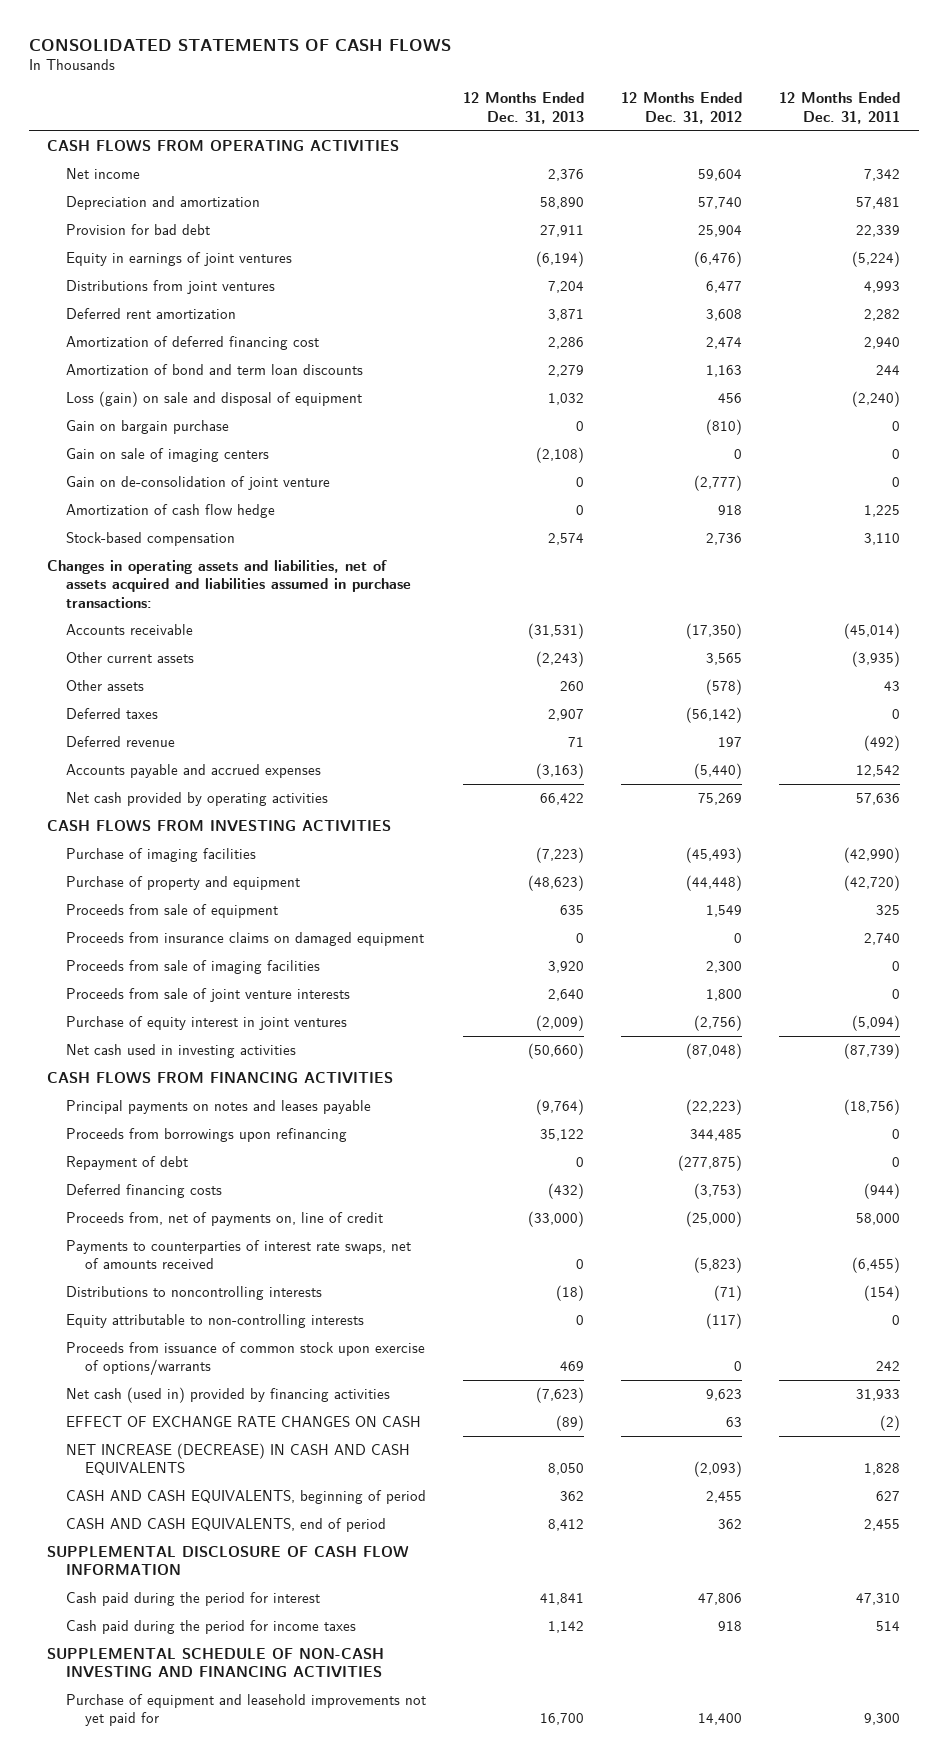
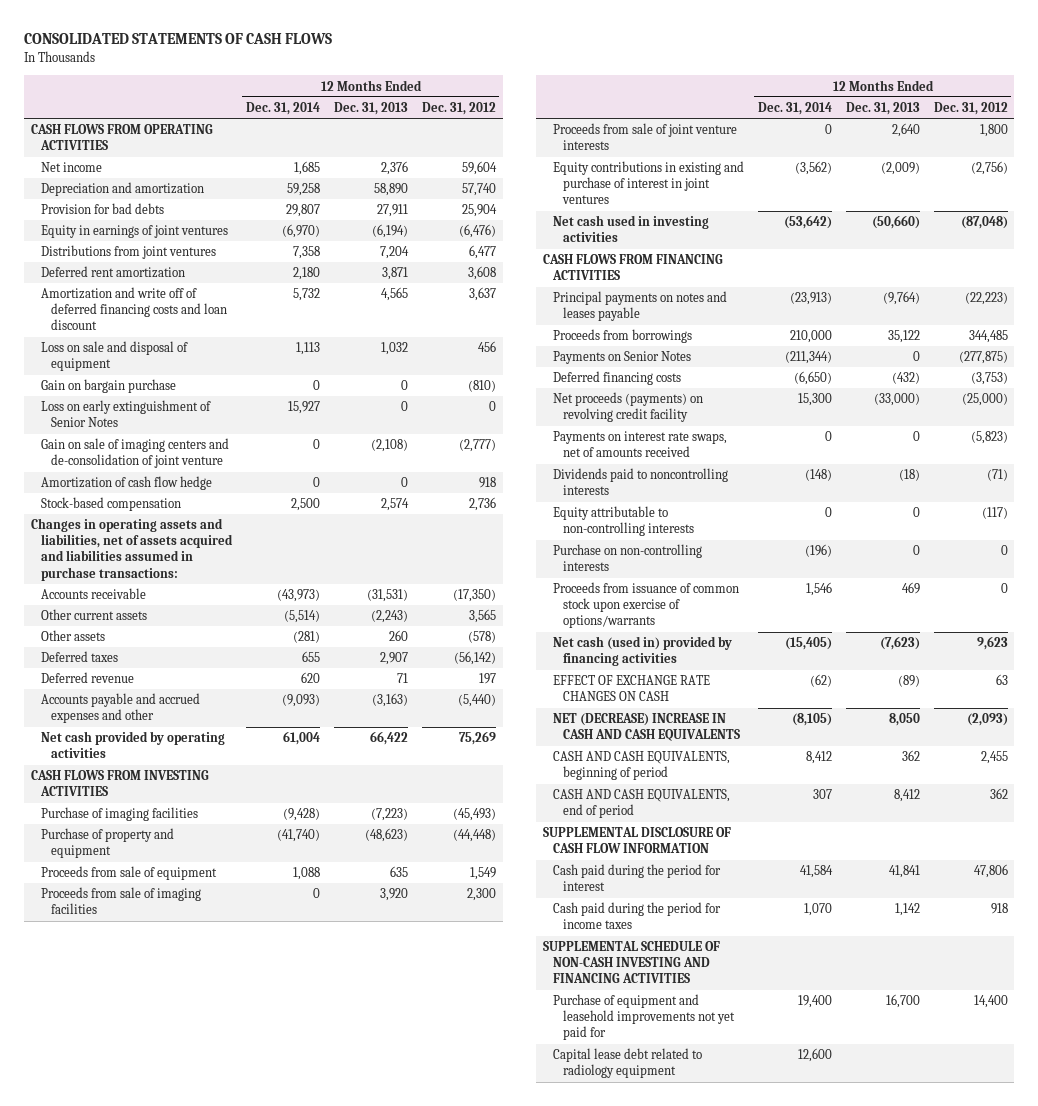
- | 12 Months Ended Dec. 31, 2013 | 12 Months Ended Dec. 31, 2012 | 12 Months Ended Dec. 31, 2011
+ | 12 Months Ended Dec. 31, 2014 | 12 Months Ended Dec. 31, 2013 | 12 Months Ended Dec. 31, 2012
- Provision for bad debt | 27,911 | 25,904 | 22,339
+ Provision for bad debts | 29,807 | 27,911 | 25,904
- Amortization of deferred financing cost | 2,286 | 2,474 | 2,940
- Amortization of bond and term loan discounts | 2,279 | 1,163 | 244
- Loss (gain) on sale and disposal of equipment | 1,032 | 456 | (2,240)
+ Amortization and write off of deferred financing costs and loan discount | 5,732 | 4,565 | 3,637
+ Loss on sale and disposal of equipment | 1,113 | 1,032 | 456
- Gain on sale of imaging centers | (2,108) | 0 | 0
- Gain on de-consolidation of joint venture | 0 | (2,777) | 0
+ Loss on early extinguishment of Senior Notes | 15,927 | 0 | 0
+ Gain on sale of imaging centers and de-consolidation of joint venture | 0 | (2,108) | (2,777)
- Accounts payable and accrued expenses | (3,163) | (5,440) | 12,542
+ Accounts payable and accrued expenses and other | (9,093) | (3,163) | (5,440)
- Proceeds from insurance claims on damaged equipment | 0 | 0 | 2,740
- Purchase of equity interest in joint ventures | (2,009) | (2,756) | (5,094)
+ Equity contributions in existing and purchase of interest in joint ventures | (3,562) | (2,009) | (2,756)
- Proceeds from borrowings upon refinancing | 35,122 | 344,485 | 0
- Repayment of debt | 0 | (277,875) | 0
+ Proceeds from borrowings | 210,000 | 35,122 | 344,485
+ Payments on Senior Notes | (211,344) | 0 | (277,875)
- Proceeds from, net of payments on, line of credit | (33,000) | (25,000) | 58,000
- Payments to counterparties of interest rate swaps, net of amounts received | 0 | (5,823) | (6,455)
- Distributions to noncontrolling interests | (18) | (71) | (154)
+ Net proceeds (payments) on revolving credit facility | 15,300 | (33,000) | (25,000)
+ Payments on interest rate swaps, net of amounts received | 0 | 0 | (5,823)
+ Dividends paid to noncontrolling interests | (148) | (18) | (71)
+ Purchase on non-controlling interests | (196) | 0 | 0
- NET INCREASE (DECREASE) IN CASH AND CASH EQUIVALENTS | 8,050 | (2,093) | 1,828
+ NET (DECREASE) INCREASE IN CASH AND CASH EQUIVALENTS | (8,105) | 8,050 | (2,093)
+ Capital lease debt related to radiology equipment | 12,600 | |

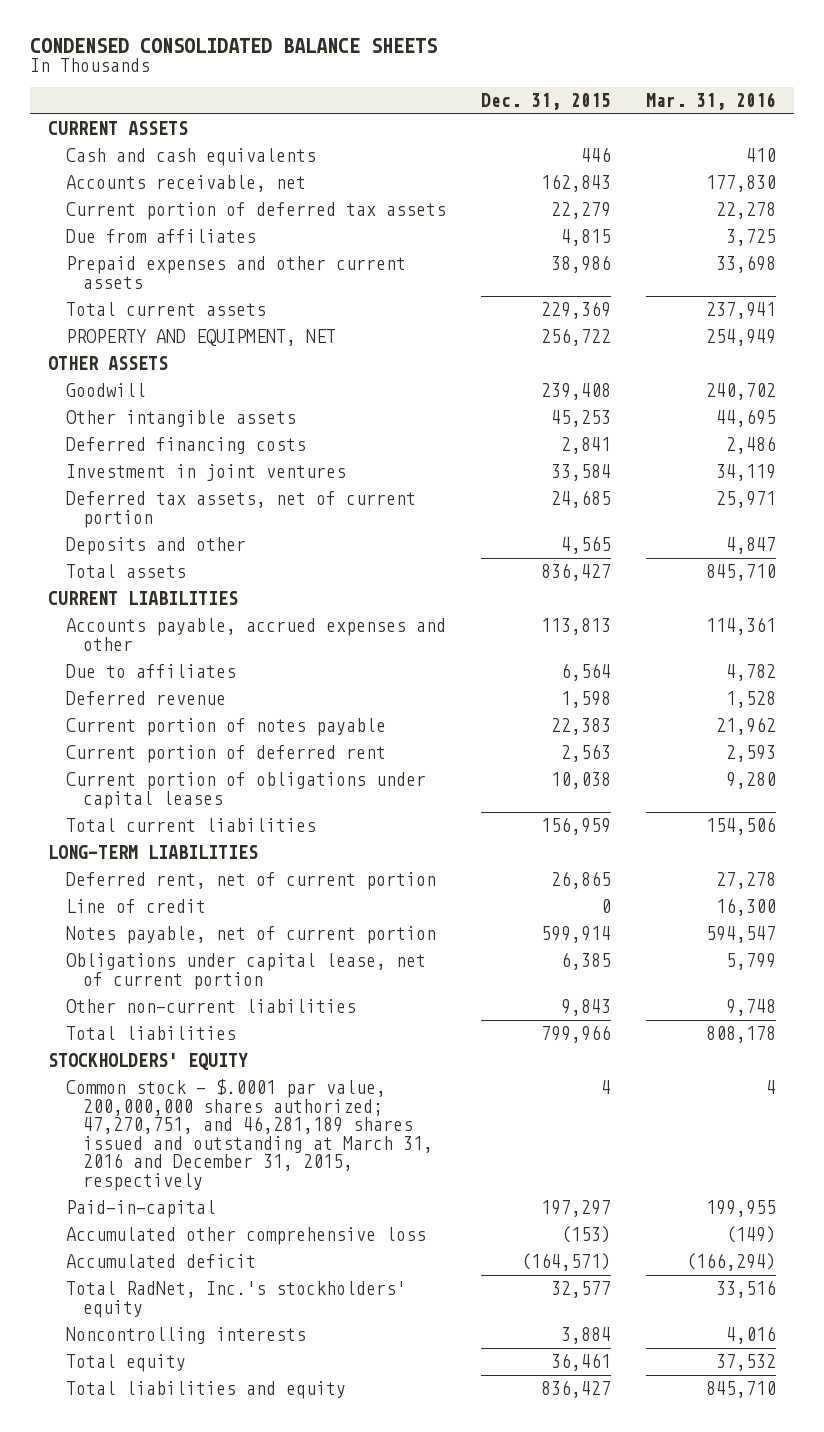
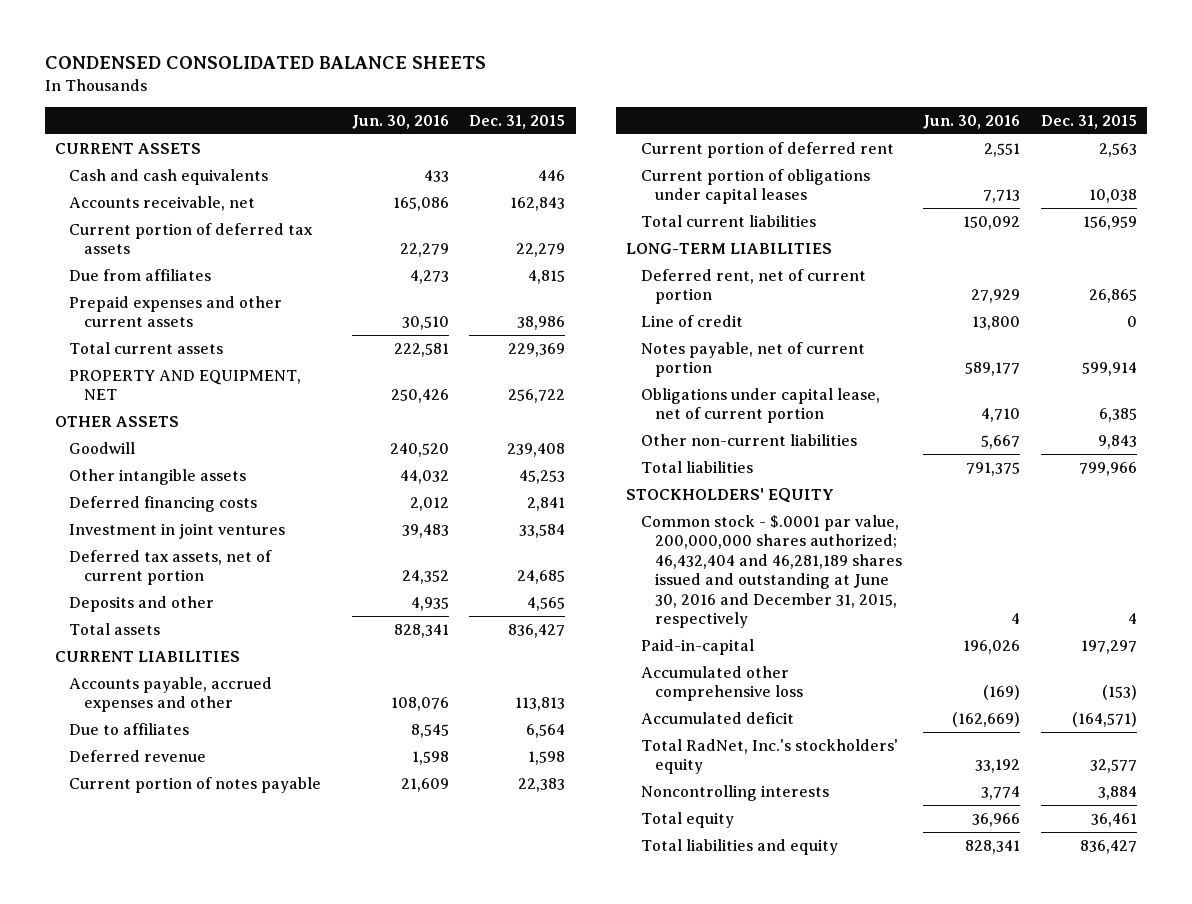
- | Dec. 31, 2015 | Mar. 31, 2016
+ | Jun. 30, 2016 | Dec. 31, 2015
- Common stock - $.0001 par value, 200,000,000 shares authorized; 47,270,751, and 46,281,189 shares issued and outstanding at March 31, 2016 and December 31, 2015, respectively | 4 | 4
+ Common stock - $.0001 par value, 200,000,000 shares authorized; 46,432,404 and 46,281,189 shares issued and outstanding at June 30, 2016 and December 31, 2015, respectively | 4 | 4

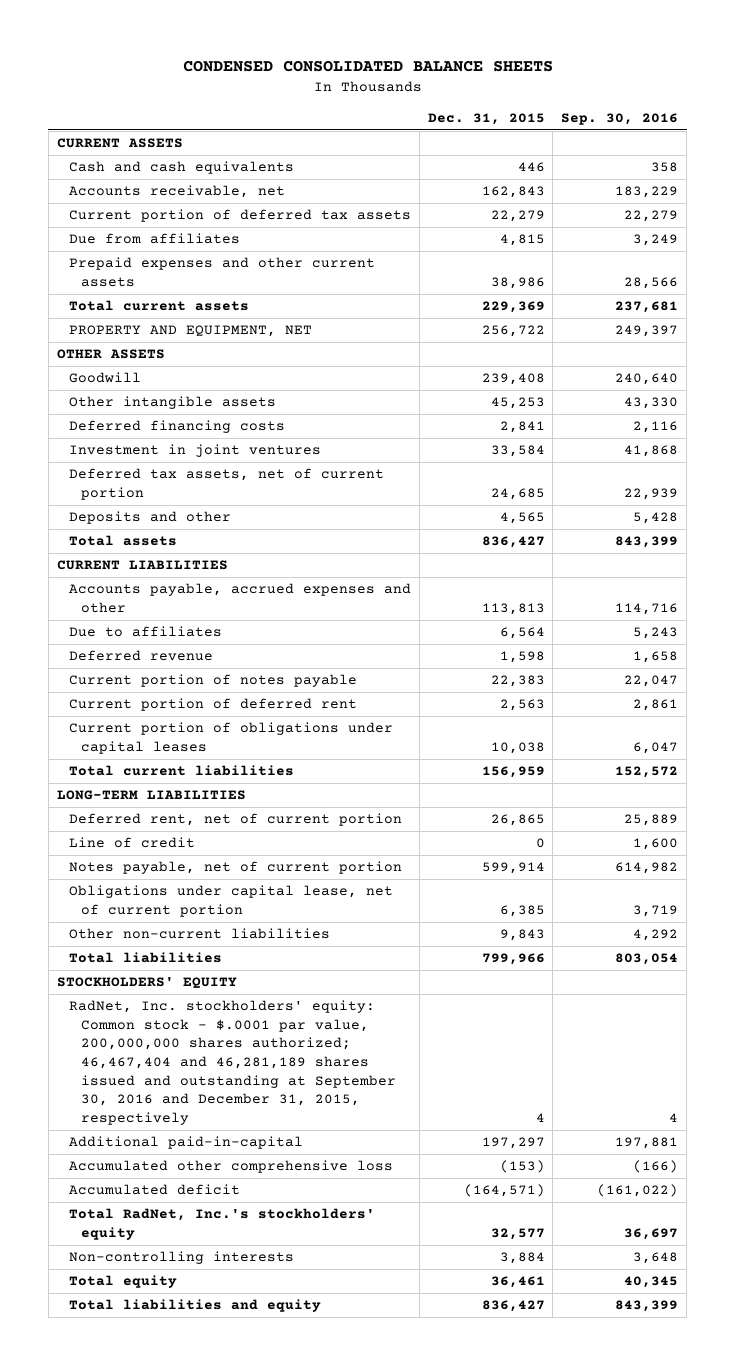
- | Jun. 30, 2016 | Dec. 31, 2015
+ | Dec. 31, 2015 | Sep. 30, 2016
- Common stock - $.0001 par value, 200,000,000 shares authorized; 46,432,404 and 46,281,189 shares issued and outstanding at June 30, 2016 and December 31, 2015, respectively | 4 | 4
- Paid-in-capital | 196,026 | 197,297
+ RadNet, Inc. stockholders' equity: Common stock - $.0001 par value, 200,000,000 shares authorized; 46,467,404 and 46,281,189 shares issued and outstanding at September 30, 2016 and December 31, 2015, respectively | 4 | 4
+ Additional paid-in-capital | 197,297 | 197,881
- Noncontrolling interests | 3,774 | 3,884
+ Non-controlling interests | 3,884 | 3,648

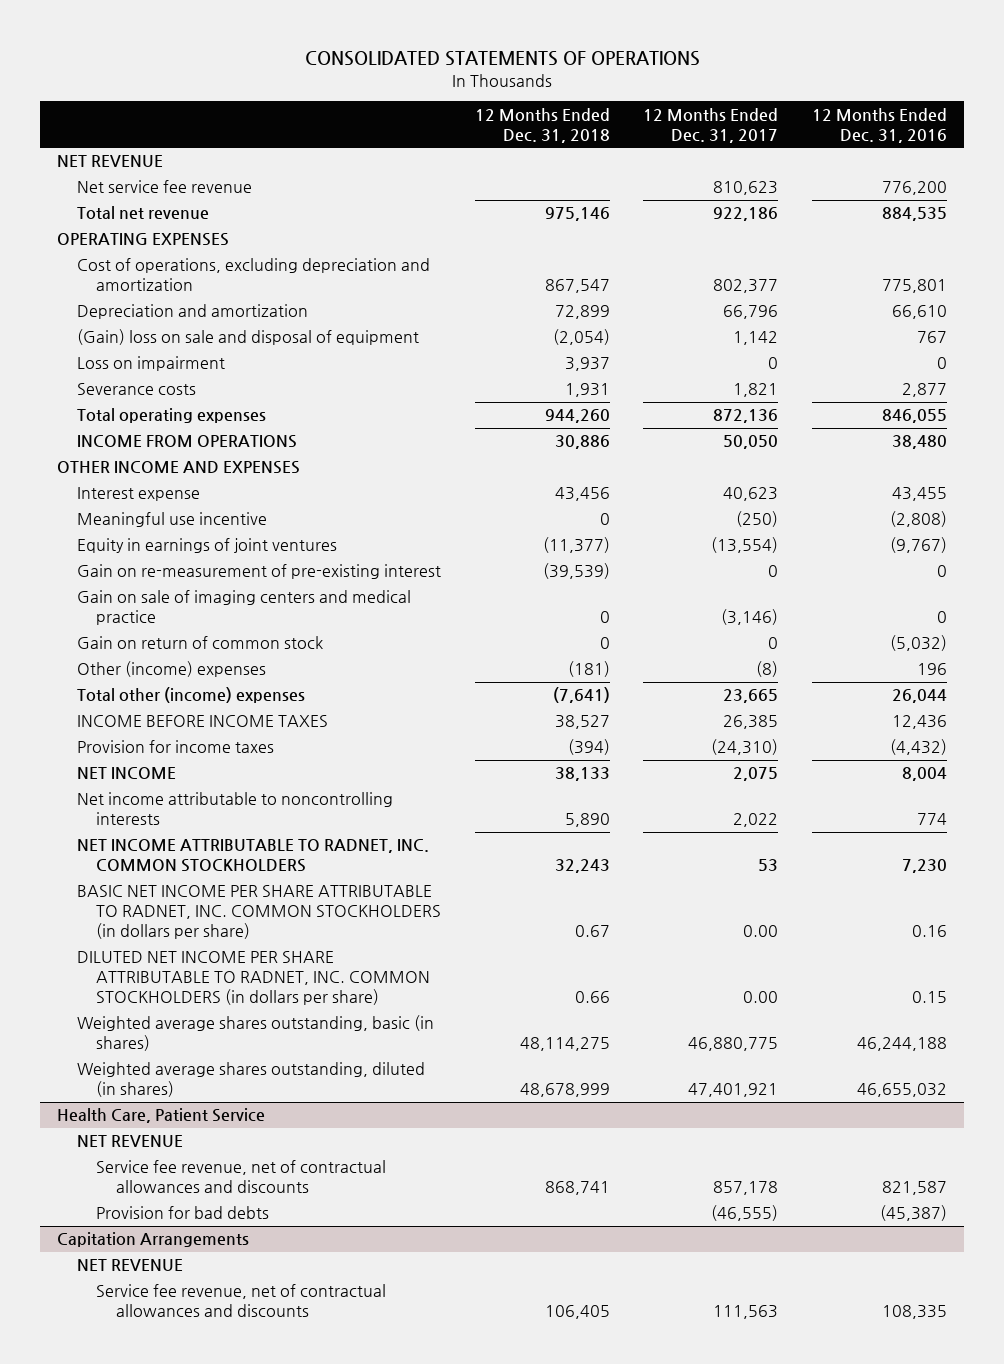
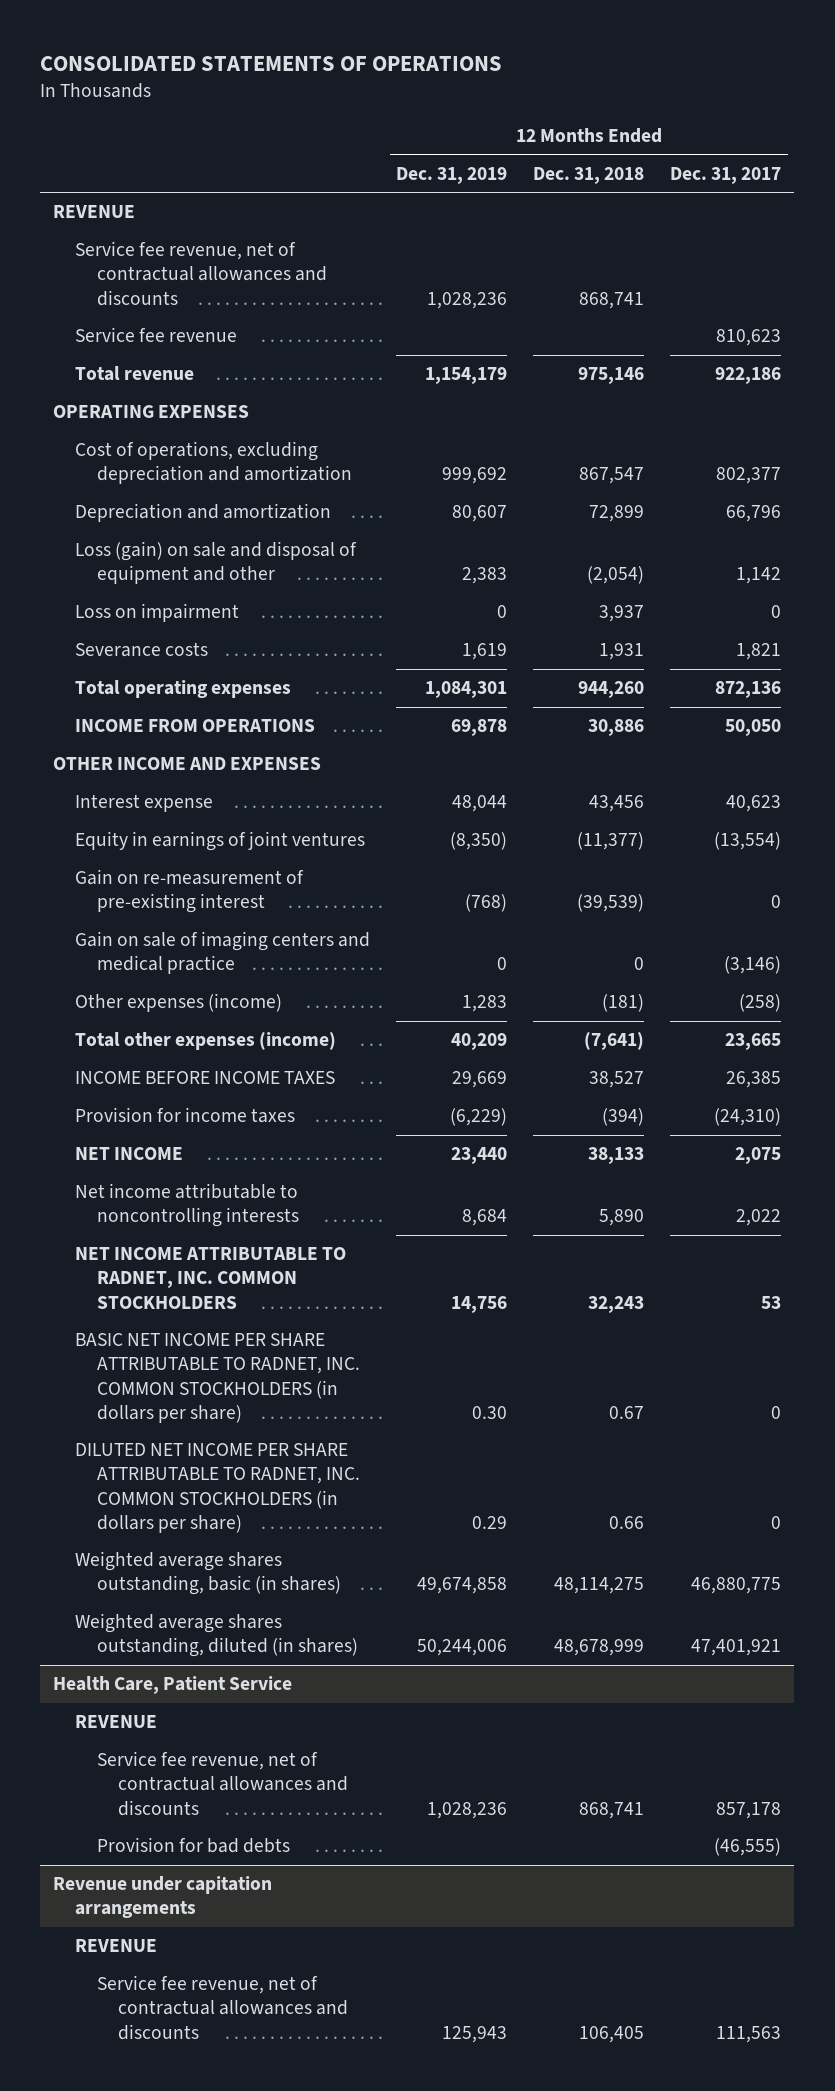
- | 12 Months Ended Dec. 31, 2018 | 12 Months Ended Dec. 31, 2017 | 12 Months Ended Dec. 31, 2016
+ | 12 Months Ended Dec. 31, 2019 | 12 Months Ended Dec. 31, 2018 | 12 Months Ended Dec. 31, 2017
- NET REVENUE
- Net service fee revenue | | 810,623 | 776,200
- Total net revenue | 975,146 | 922,186 | 884,535
+ REVENUE
+ Service fee revenue, net of contractual allowances and discounts | 1,028,236 | 868,741 |
+ Service fee revenue | | | 810,623
+ Total revenue | 1,154,179 | 975,146 | 922,186
- (Gain) loss on sale and disposal of equipment | (2,054) | 1,142 | 767
+ Loss (gain) on sale and disposal of equipment and other | 2,383 | (2,054) | 1,142
- Meaningful use incentive | 0 | (250) | (2,808)
- Gain on return of common stock | 0 | 0 | (5,032)
- Other (income) expenses | (181) | (8) | 196
- Total other (income) expenses | (7,641) | 23,665 | 26,044
+ Other expenses (income) | 1,283 | (181) | (258)
+ Total other expenses (income) | 40,209 | (7,641) | 23,665
- BASIC NET INCOME PER SHARE ATTRIBUTABLE TO RADNET, INC. COMMON STOCKHOLDERS (in dollars per share) | 0.67 | 0.00 | 0.16
- DILUTED NET INCOME PER SHARE ATTRIBUTABLE TO RADNET, INC. COMMON STOCKHOLDERS (in dollars per share) | 0.66 | 0.00 | 0.15
+ BASIC NET INCOME PER SHARE ATTRIBUTABLE TO RADNET, INC. COMMON STOCKHOLDERS (in dollars per share) | 0.30 | 0.67 | 0
+ DILUTED NET INCOME PER SHARE ATTRIBUTABLE TO RADNET, INC. COMMON STOCKHOLDERS (in dollars per share) | 0.29 | 0.66 | 0
@ Health Care, Patient Service
- NET REVENUE
+ REVENUE
- Capitation Arrangements
- NET REVENUE
+ Revenue under capitation arrangements
+ REVENUE

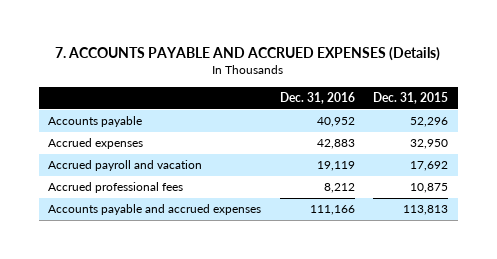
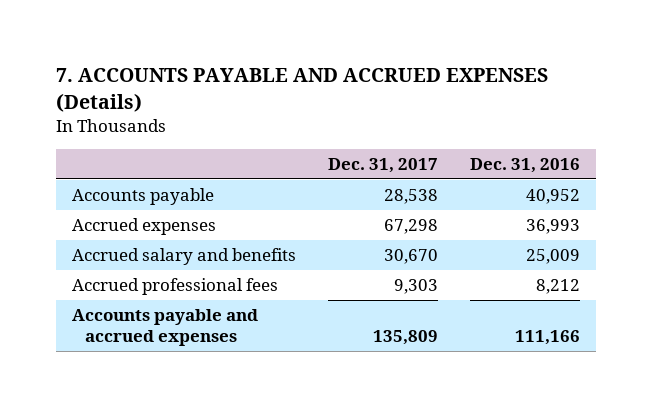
- | Dec. 31, 2016 | Dec. 31, 2015
+ | Dec. 31, 2017 | Dec. 31, 2016
- Accrued expenses | 42,883 | 32,950
- Accrued payroll and vacation | 19,119 | 17,692
+ Accrued expenses | 67,298 | 36,993
+ Accrued salary and benefits | 30,670 | 25,009

